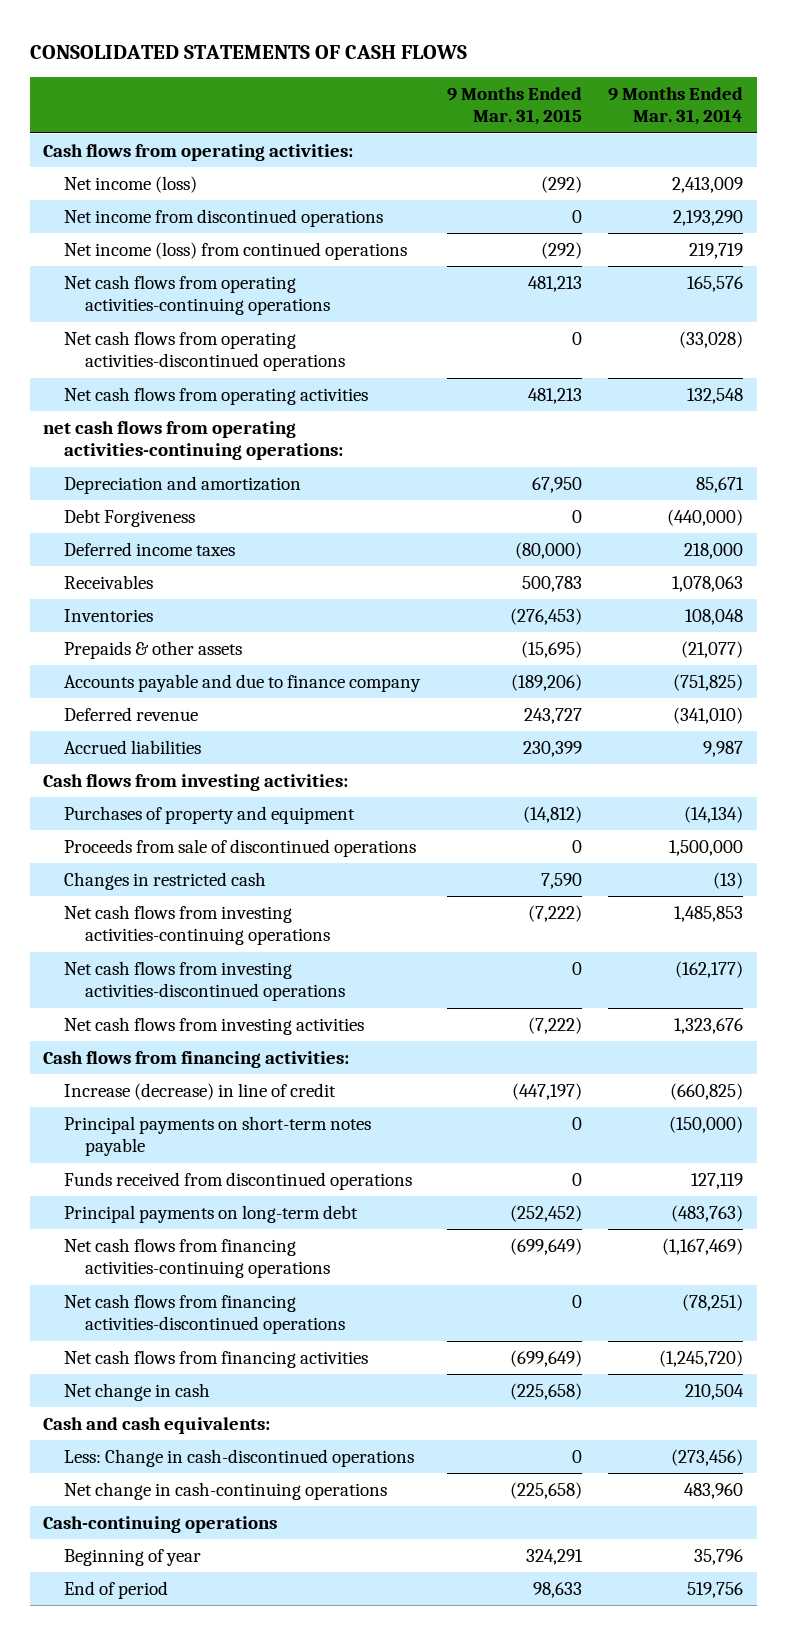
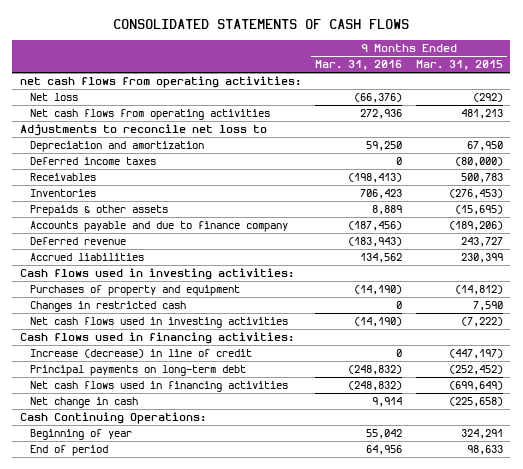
- | 9 Months Ended Mar. 31, 2015 | 9 Months Ended Mar. 31, 2014
+ | 9 Months Ended Mar. 31, 2016 | 9 Months Ended Mar. 31, 2015
- Cash flows from operating activities:
- Net income (loss) | (292) | 2,413,009
- Net income from discontinued operations | 0 | 2,193,290
- Net income (loss) from continued operations | (292) | 219,719
- Net cash flows from operating activities-continuing operations | 481,213 | 165,576
- Net cash flows from operating activities-discontinued operations | 0 | (33,028)
+ net cash flows from operating activities:
+ Net loss | (66,376) | (292)
- net cash flows from operating activities-continuing operations:
+ Adjustments to reconcile net loss to
- Debt Forgiveness | 0 | (440,000)
- Cash flows from investing activities:
+ Cash flows used in investing activities:
- Proceeds from sale of discontinued operations | 0 | 1,500,000
- Net cash flows from investing activities-continuing operations | (7,222) | 1,485,853
- Net cash flows from investing activities-discontinued operations | 0 | (162,177)
- Net cash flows from investing activities | (7,222) | 1,323,676
- Cash flows from financing activities:
+ Net cash flows used in investing activities | (14,190) | (7,222)
+ Cash flows used in financing activities:
- Principal payments on short-term notes payable | 0 | (150,000)
- Funds received from discontinued operations | 0 | 127,119
- Net cash flows from financing activities-continuing operations | (699,649) | (1,167,469)
- Net cash flows from financing activities-discontinued operations | 0 | (78,251)
- Net cash flows from financing activities | (699,649) | (1,245,720)
+ Net cash flows used in financing activities | (248,832) | (699,649)
- Cash and cash equivalents:
- Less: Change in cash-discontinued operations | 0 | (273,456)
- Net change in cash-continuing operations | (225,658) | 483,960
- Cash-continuing operations
+ Cash Continuing Operations:

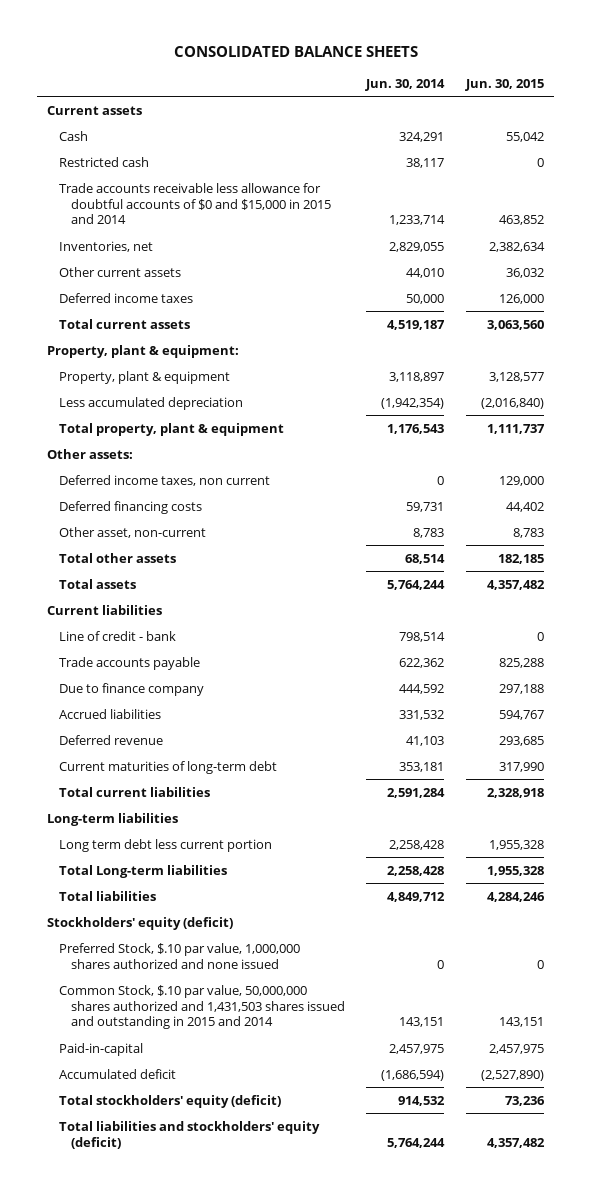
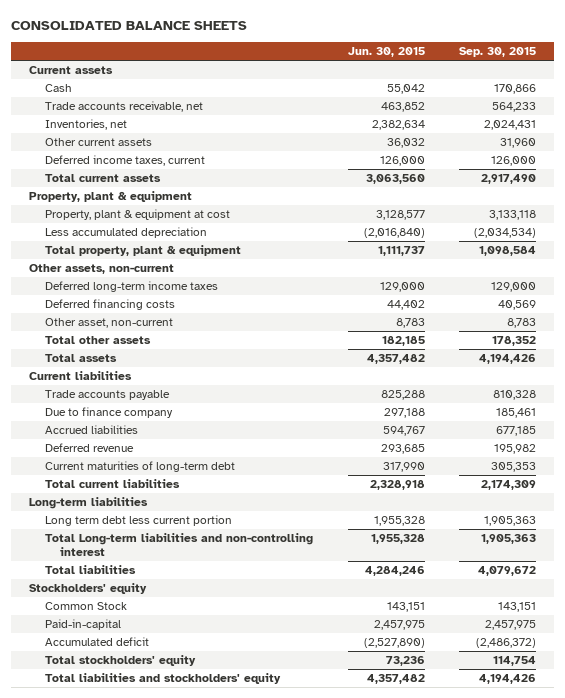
- | Jun. 30, 2014 | Jun. 30, 2015
+ | Jun. 30, 2015 | Sep. 30, 2015
- Restricted cash | 38,117 | 0
- Trade accounts receivable less allowance for doubtful accounts of $0 and $15,000 in 2015 and 2014 | 1,233,714 | 463,852
+ Trade accounts receivable, net | 463,852 | 564,233
- Deferred income taxes | 50,000 | 126,000
+ Deferred income taxes, current | 126,000 | 126,000
- Property, plant & equipment:
- Property, plant & equipment | 3,118,897 | 3,128,577
+ Property, plant & equipment
+ Property, plant & equipment at cost | 3,128,577 | 3,133,118
- Other assets:
- Deferred income taxes, non current | 0 | 129,000
+ Other assets, non-current
+ Deferred long-term income taxes | 129,000 | 129,000
- Line of credit - bank | 798,514 | 0
- Total Long-term liabilities | 2,258,428 | 1,955,328
+ Total Long-term liabilities and non-controlling interest | 1,955,328 | 1,905,363
- Stockholders' equity (deficit)
- Preferred Stock, $.10 par value, 1,000,000 shares authorized and none issued | 0 | 0
- Common Stock, $.10 par value, 50,000,000 shares authorized and 1,431,503 shares issued and outstanding in 2015 and 2014 | 143,151 | 143,151
+ Stockholders' equity
+ Common Stock | 143,151 | 143,151
- Total stockholders' equity (deficit) | 914,532 | 73,236
- Total liabilities and stockholders' equity (deficit) | 5,764,244 | 4,357,482
+ Total stockholders' equity | 73,236 | 114,754
+ Total liabilities and stockholders' equity | 4,357,482 | 4,194,426

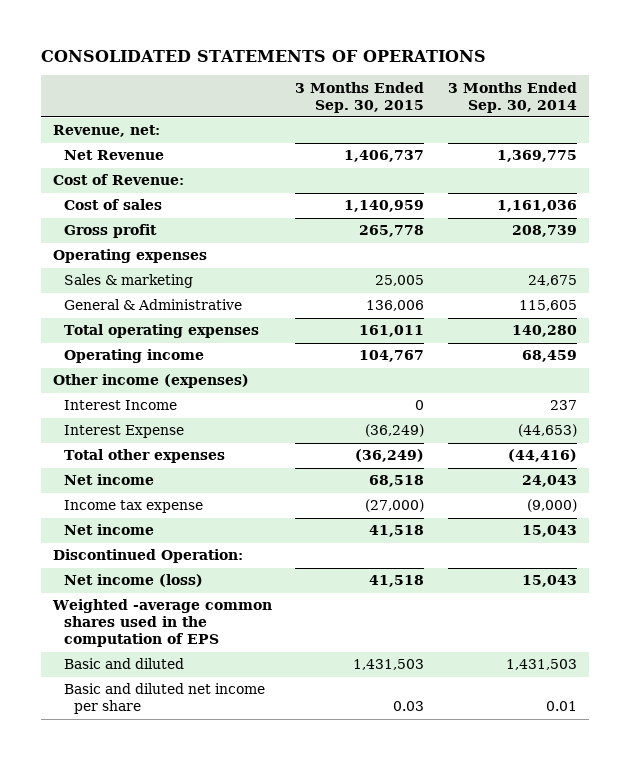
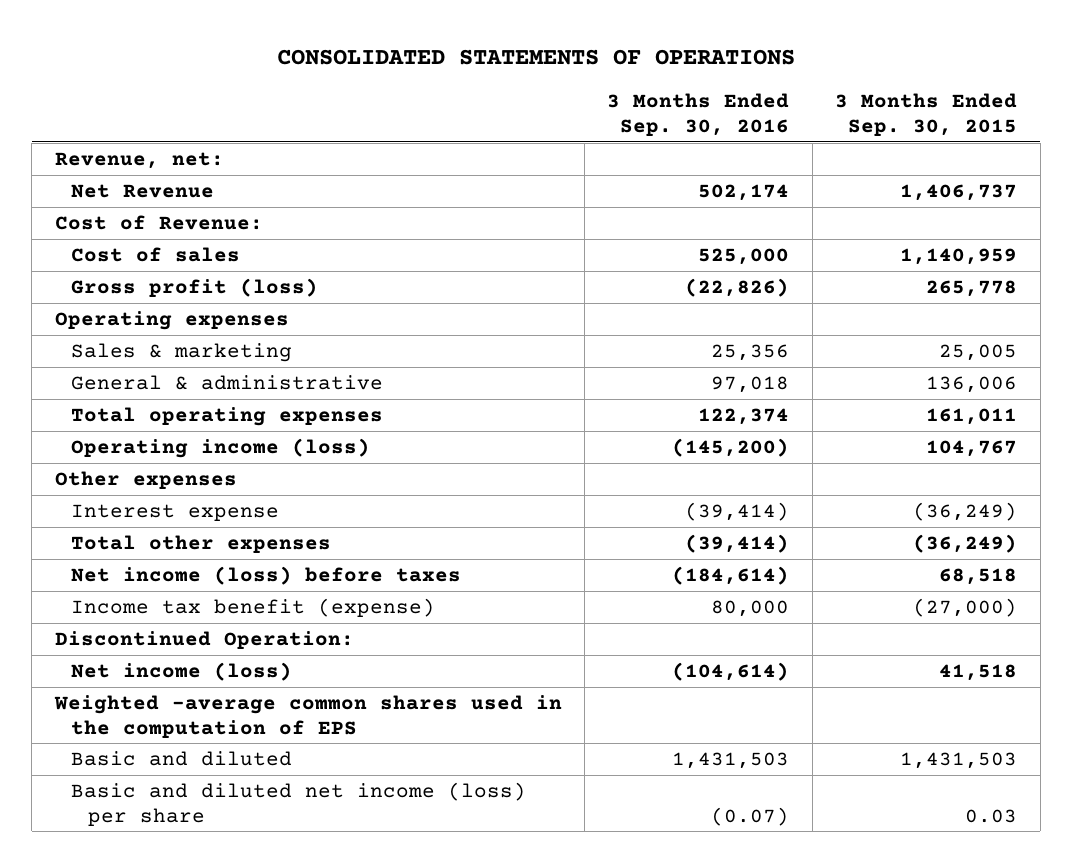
- | 3 Months Ended Sep. 30, 2015 | 3 Months Ended Sep. 30, 2014
+ | 3 Months Ended Sep. 30, 2016 | 3 Months Ended Sep. 30, 2015
- Gross profit | 265,778 | 208,739
+ Gross profit (loss) | (22,826) | 265,778
- General & Administrative | 136,006 | 115,605
+ General & administrative | 97,018 | 136,006
- Operating income | 104,767 | 68,459
- Other income (expenses)
- Interest Income | 0 | 237
- Interest Expense | (36,249) | (44,653)
+ Operating income (loss) | (145,200) | 104,767
+ Other expenses
+ Interest expense | (39,414) | (36,249)
- Net income | 68,518 | 24,043
- Income tax expense | (27,000) | (9,000)
- Net income | 41,518 | 15,043
+ Net income (loss) before taxes | (184,614) | 68,518
+ Income tax benefit (expense) | 80,000 | (27,000)
- Basic and diluted net income per share | 0.03 | 0.01
+ Basic and diluted net income (loss) per share | (0.07) | 0.03

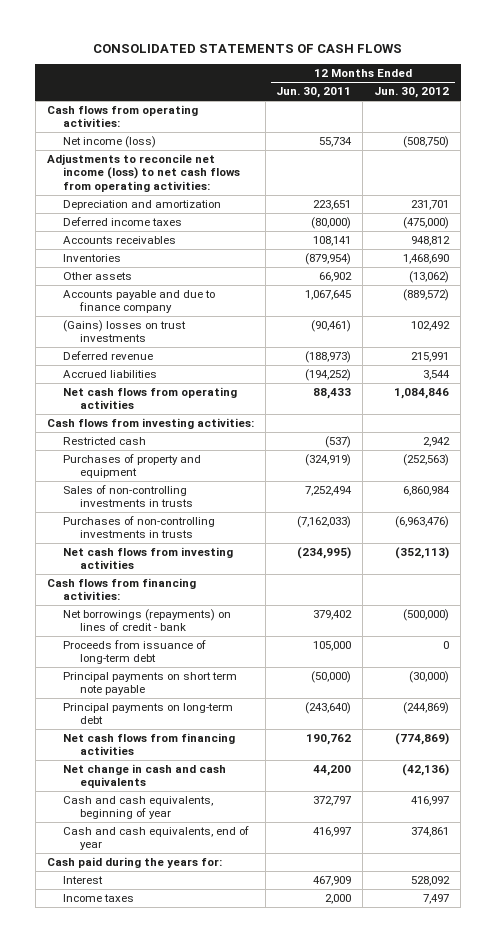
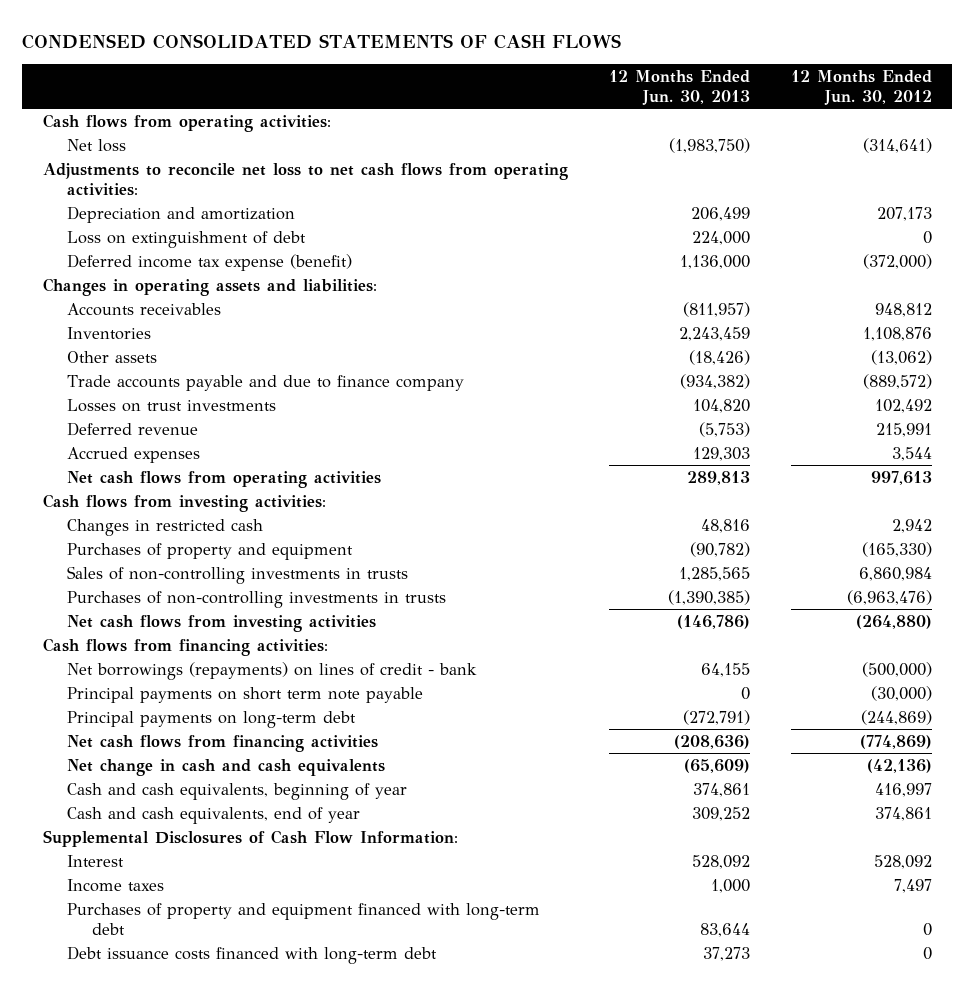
- CONSOLIDATED STATEMENTS OF CASH FLOWS
+ CONDENSED CONSOLIDATED STATEMENTS OF CASH FLOWS
- | 12 Months Ended Jun. 30, 2011 | 12 Months Ended Jun. 30, 2012
+ | 12 Months Ended Jun. 30, 2013 | 12 Months Ended Jun. 30, 2012
- Net income (loss) | 55,734 | (508,750)
- Adjustments to reconcile net income (loss) to net cash flows from operating activities:
- Depreciation and amortization | 223,651 | 231,701
- Deferred income taxes | (80,000) | (475,000)
+ Net loss | (1,983,750) | (314,641)
+ Adjustments to reconcile net loss to net cash flows from operating activities:
+ Depreciation and amortization | 206,499 | 207,173
+ Loss on extinguishment of debt | 224,000 | 0
+ Deferred income tax expense (benefit) | 1,136,000 | (372,000)
+ Changes in operating assets and liabilities:
- Inventories | (879,954) | 1,468,690
+ Inventories | 2,243,459 | 1,108,876
- Accounts payable and due to finance company | 1,067,645 | (889,572)
- (Gains) losses on trust investments | (90,461) | 102,492
+ Trade accounts payable and due to finance company | (934,382) | (889,572)
+ Losses on trust investments | 104,820 | 102,492
- Accrued liabilities | (194,252) | 3,544
- Net cash flows from operating activities | 88,433 | 1,084,846
+ Accrued expenses | 129,303 | 3,544
+ Net cash flows from operating activities | 289,813 | 997,613
- Restricted cash | (537) | 2,942
- Purchases of property and equipment | (324,919) | (252,563)
+ Changes in restricted cash | 48,816 | 2,942
+ Purchases of property and equipment | (90,782) | (165,330)
- Net cash flows from investing activities | (234,995) | (352,113)
+ Net cash flows from investing activities | (146,786) | (264,880)
- Proceeds from issuance of long-term debt | 105,000 | 0
- Cash paid during the years for:
+ Supplemental Disclosures of Cash Flow Information:
+ Purchases of property and equipment financed with long-term debt | 83,644 | 0
+ Debt issuance costs financed with long-term debt | 37,273 | 0

